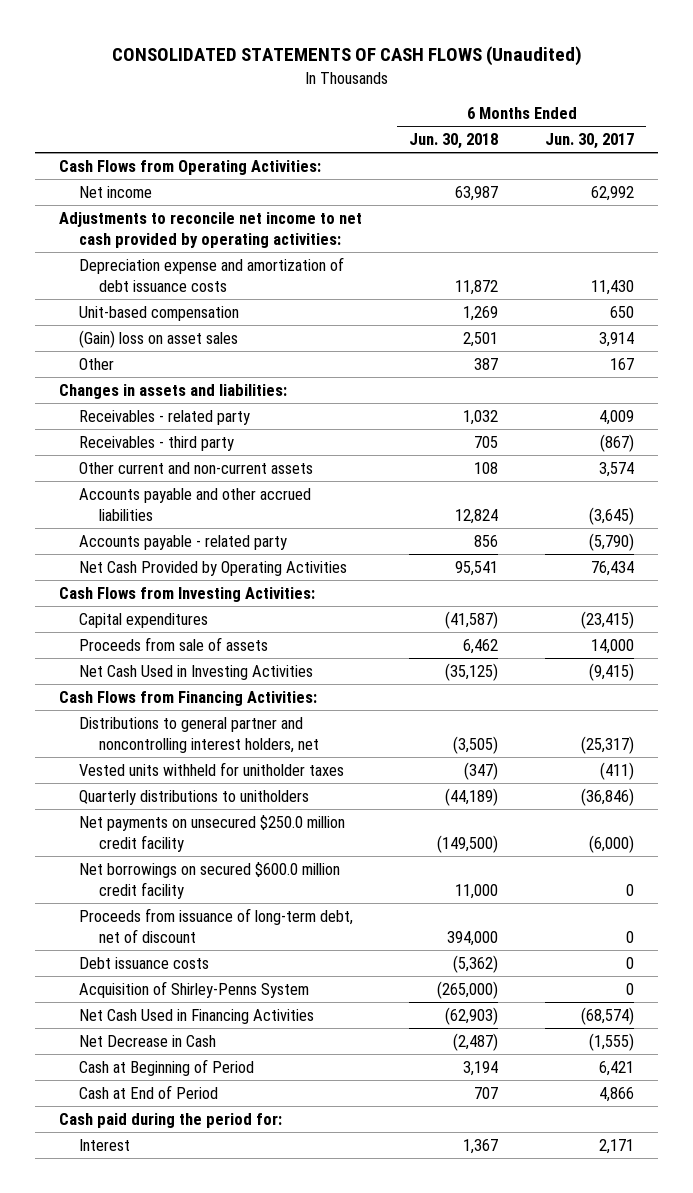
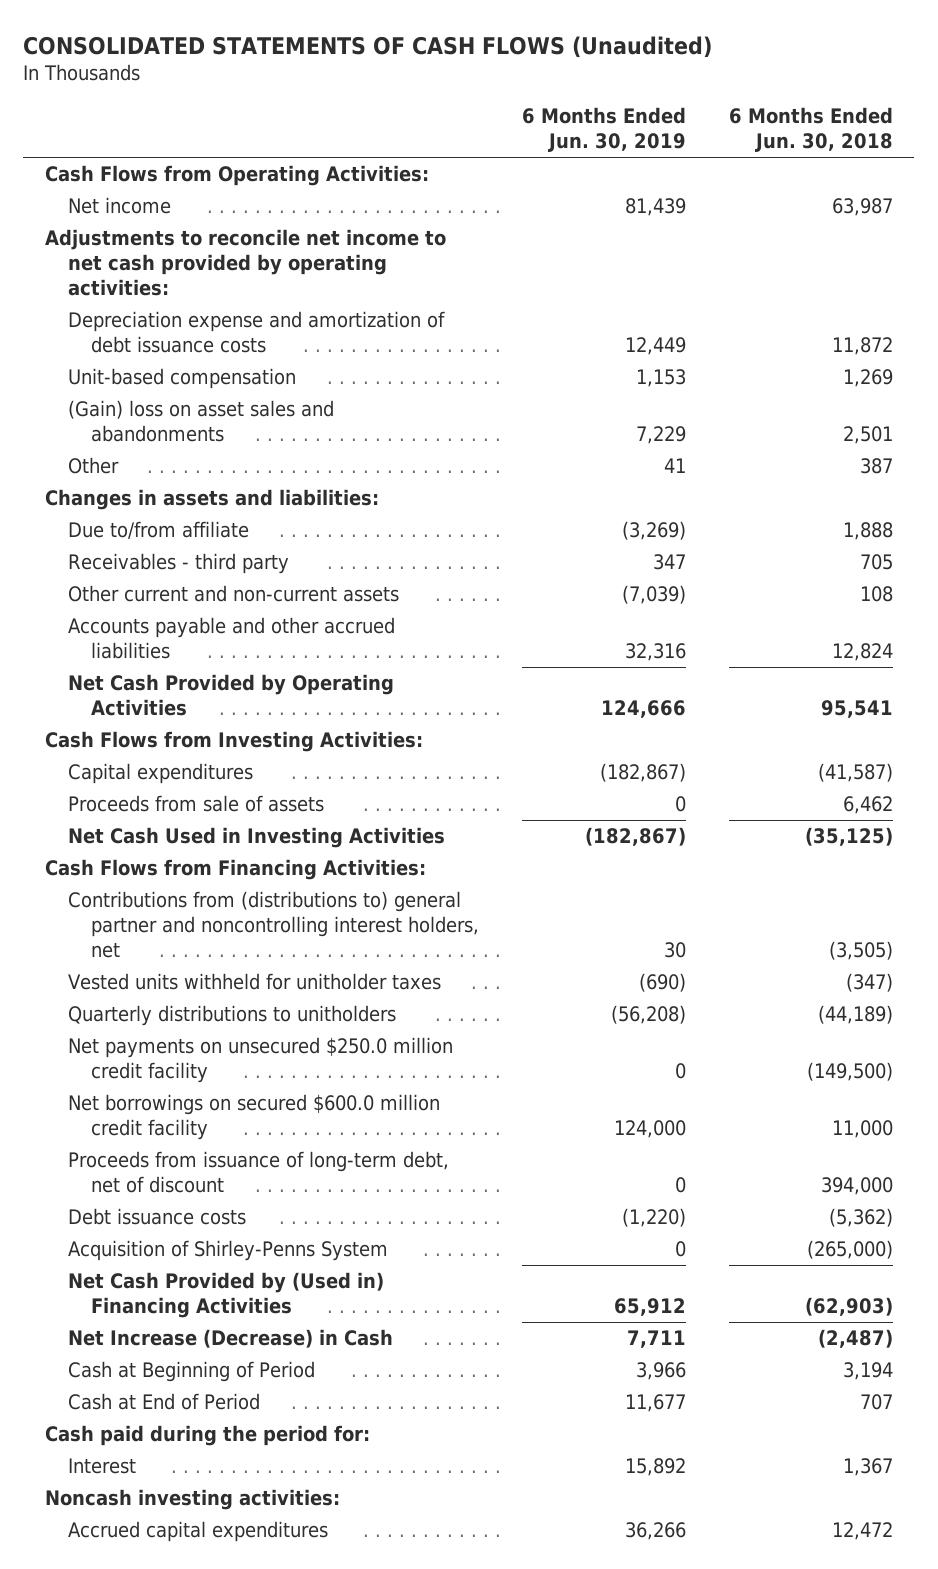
- | 6 Months Ended Jun. 30, 2018 | 6 Months Ended Jun. 30, 2017
+ | 6 Months Ended Jun. 30, 2019 | 6 Months Ended Jun. 30, 2018
- (Gain) loss on asset sales | 2,501 | 3,914
+ (Gain) loss on asset sales and abandonments | 7,229 | 2,501
- Receivables - related party | 1,032 | 4,009
+ Due to/from affiliate | (3,269) | 1,888
- Accounts payable - related party | 856 | (5,790)
- Distributions to general partner and noncontrolling interest holders, net | (3,505) | (25,317)
+ Contributions from (distributions to) general partner and noncontrolling interest holders, net | 30 | (3,505)
- Net Cash Used in Financing Activities | (62,903) | (68,574)
- Net Decrease in Cash | (2,487) | (1,555)
+ Net Cash Provided by (Used in) Financing Activities | 65,912 | (62,903)
+ Net Increase (Decrease) in Cash | 7,711 | (2,487)
+ Noncash investing activities:
+ Accrued capital expenditures | 36,266 | 12,472

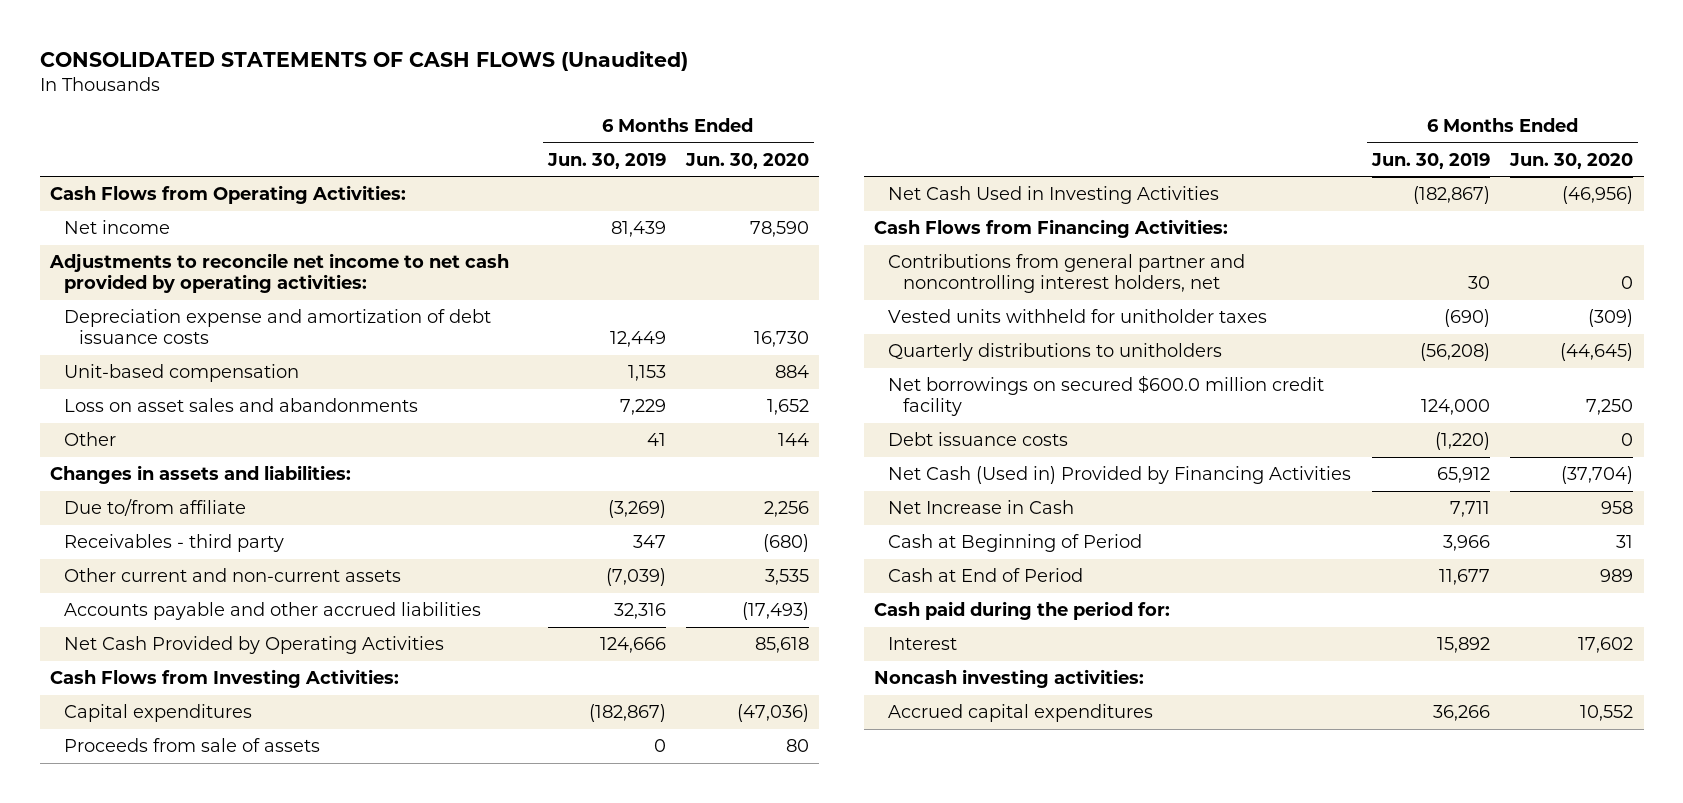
- | 6 Months Ended Jun. 30, 2019 | 6 Months Ended Jun. 30, 2018
+ | 6 Months Ended Jun. 30, 2019 | 6 Months Ended Jun. 30, 2020
- (Gain) loss on asset sales and abandonments | 7,229 | 2,501
+ Loss on asset sales and abandonments | 7,229 | 1,652
- Contributions from (distributions to) general partner and noncontrolling interest holders, net | 30 | (3,505)
+ Contributions from general partner and noncontrolling interest holders, net | 30 | 0
- Net payments on unsecured $250.0 million credit facility | 0 | (149,500)
- Proceeds from issuance of long-term debt, net of discount | 0 | 394,000
- Acquisition of Shirley-Penns System | 0 | (265,000)
- Net Cash Provided by (Used in) Financing Activities | 65,912 | (62,903)
- Net Increase (Decrease) in Cash | 7,711 | (2,487)
+ Net Cash (Used in) Provided by Financing Activities | 65,912 | (37,704)
+ Net Increase in Cash | 7,711 | 958

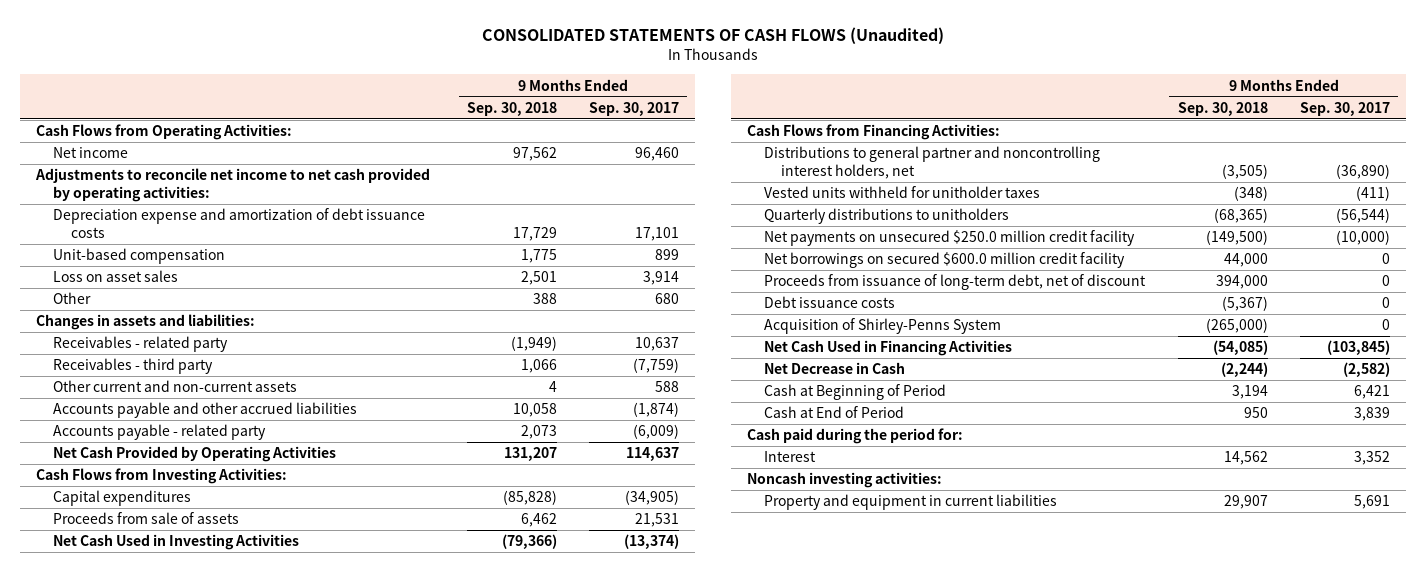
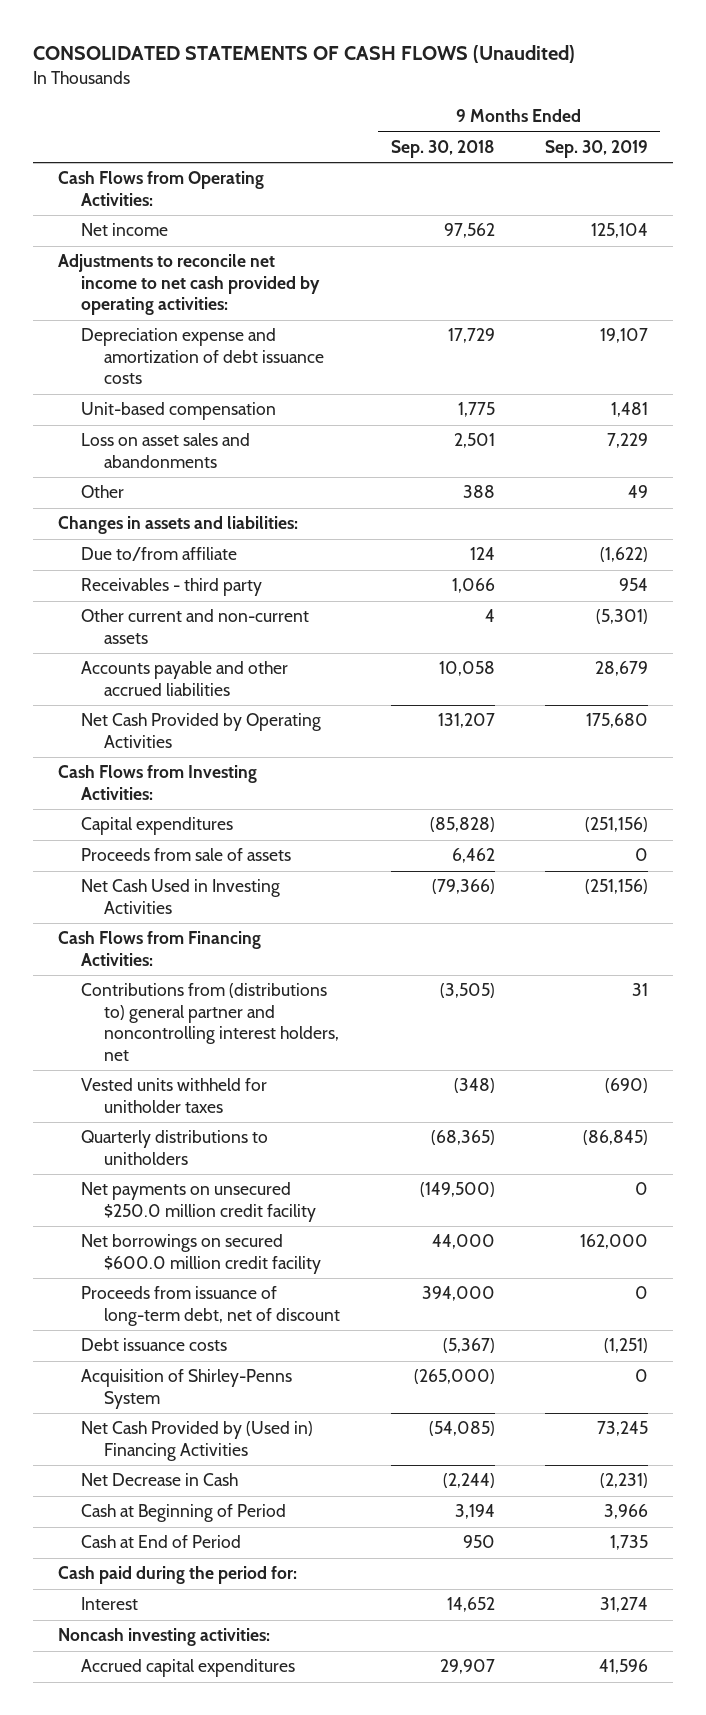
- | 9 Months Ended Sep. 30, 2018 | 9 Months Ended Sep. 30, 2017
+ | 9 Months Ended Sep. 30, 2018 | 9 Months Ended Sep. 30, 2019
- Loss on asset sales | 2,501 | 3,914
+ Loss on asset sales and abandonments | 2,501 | 7,229
- Receivables - related party | (1,949) | 10,637
+ Due to/from affiliate | 124 | (1,622)
- Accounts payable - related party | 2,073 | (6,009)
- Distributions to general partner and noncontrolling interest holders, net | (3,505) | (36,890)
+ Contributions from (distributions to) general partner and noncontrolling interest holders, net | (3,505) | 31
- Net Cash Used in Financing Activities | (54,085) | (103,845)
+ Net Cash Provided by (Used in) Financing Activities | (54,085) | 73,245
- Interest | 14,562 | 3,352
+ Interest | 14,652 | 31,274
- Property and equipment in current liabilities | 29,907 | 5,691
+ Accrued capital expenditures | 29,907 | 41,596

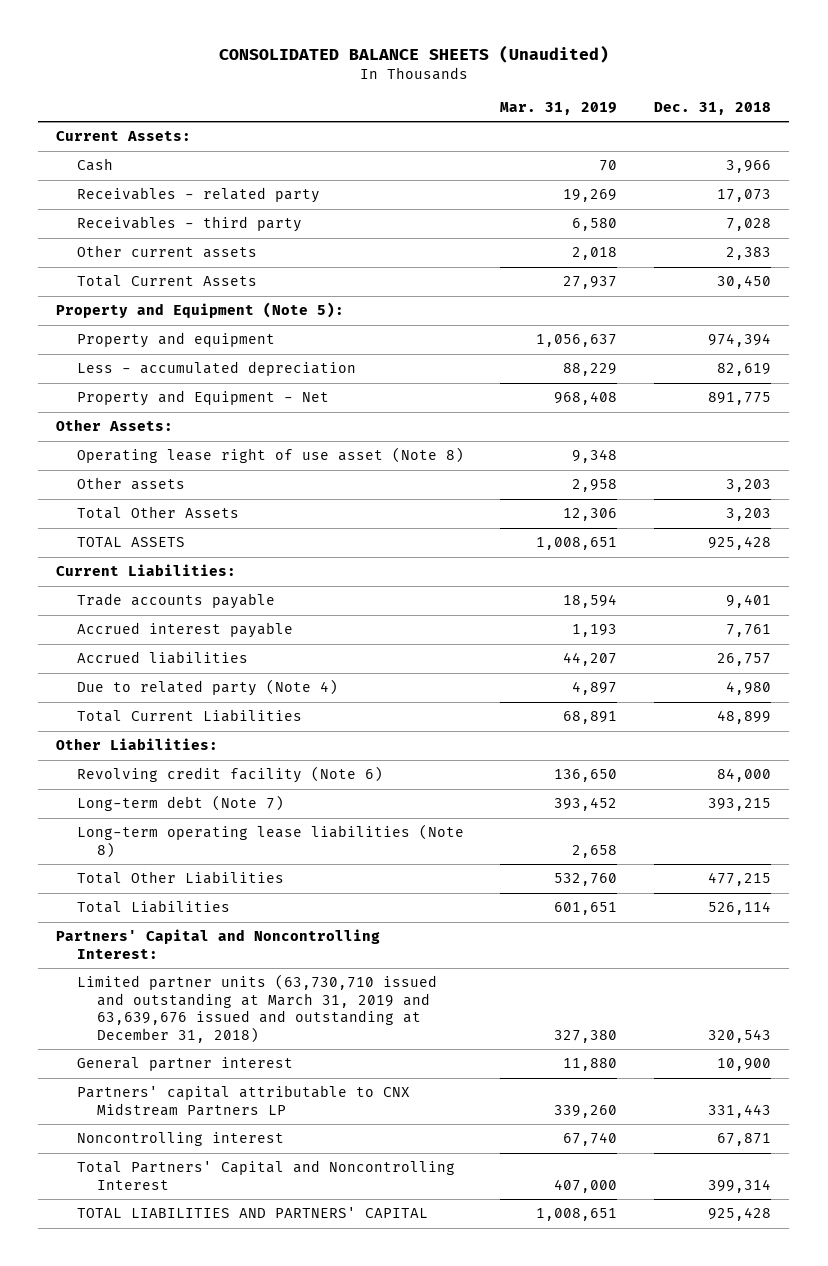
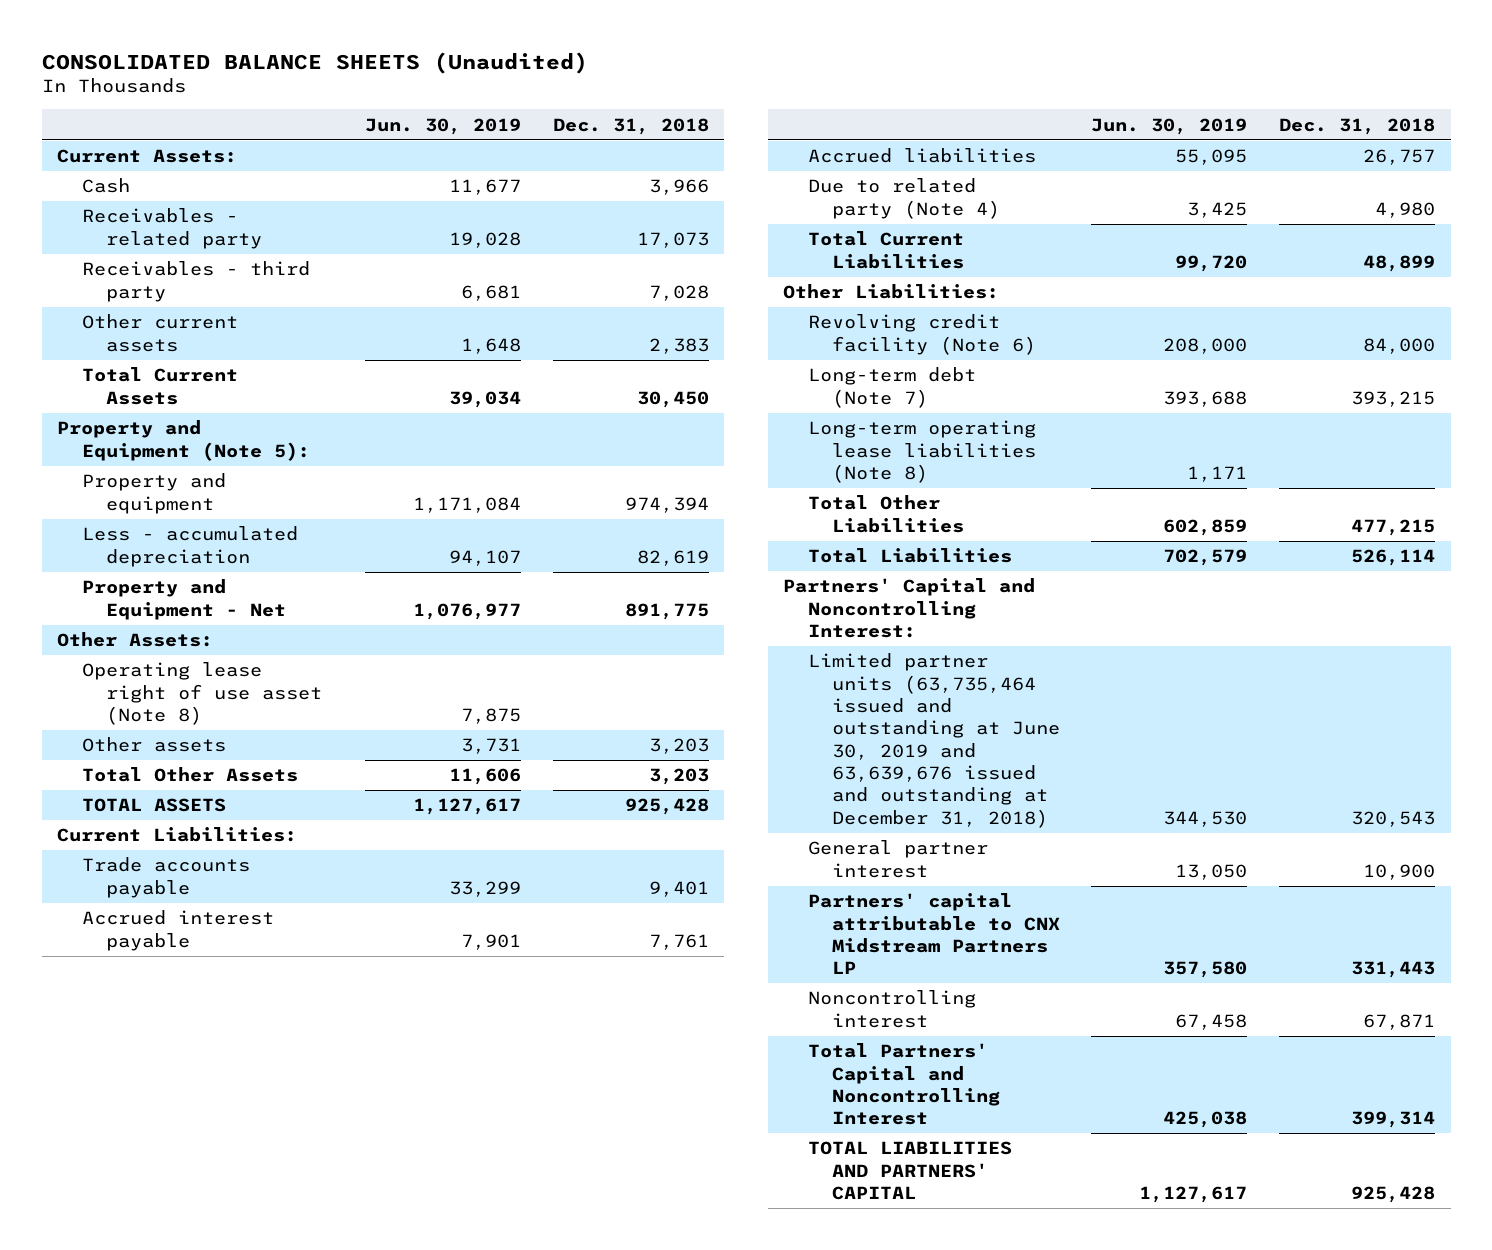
- | Mar. 31, 2019 | Dec. 31, 2018
+ | Jun. 30, 2019 | Dec. 31, 2018
- Limited partner units (63,730,710 issued and outstanding at March 31, 2019 and 63,639,676 issued and outstanding at December 31, 2018) | 327,380 | 320,543
+ Limited partner units (63,735,464 issued and outstanding at June 30, 2019 and 63,639,676 issued and outstanding at December 31, 2018) | 344,530 | 320,543

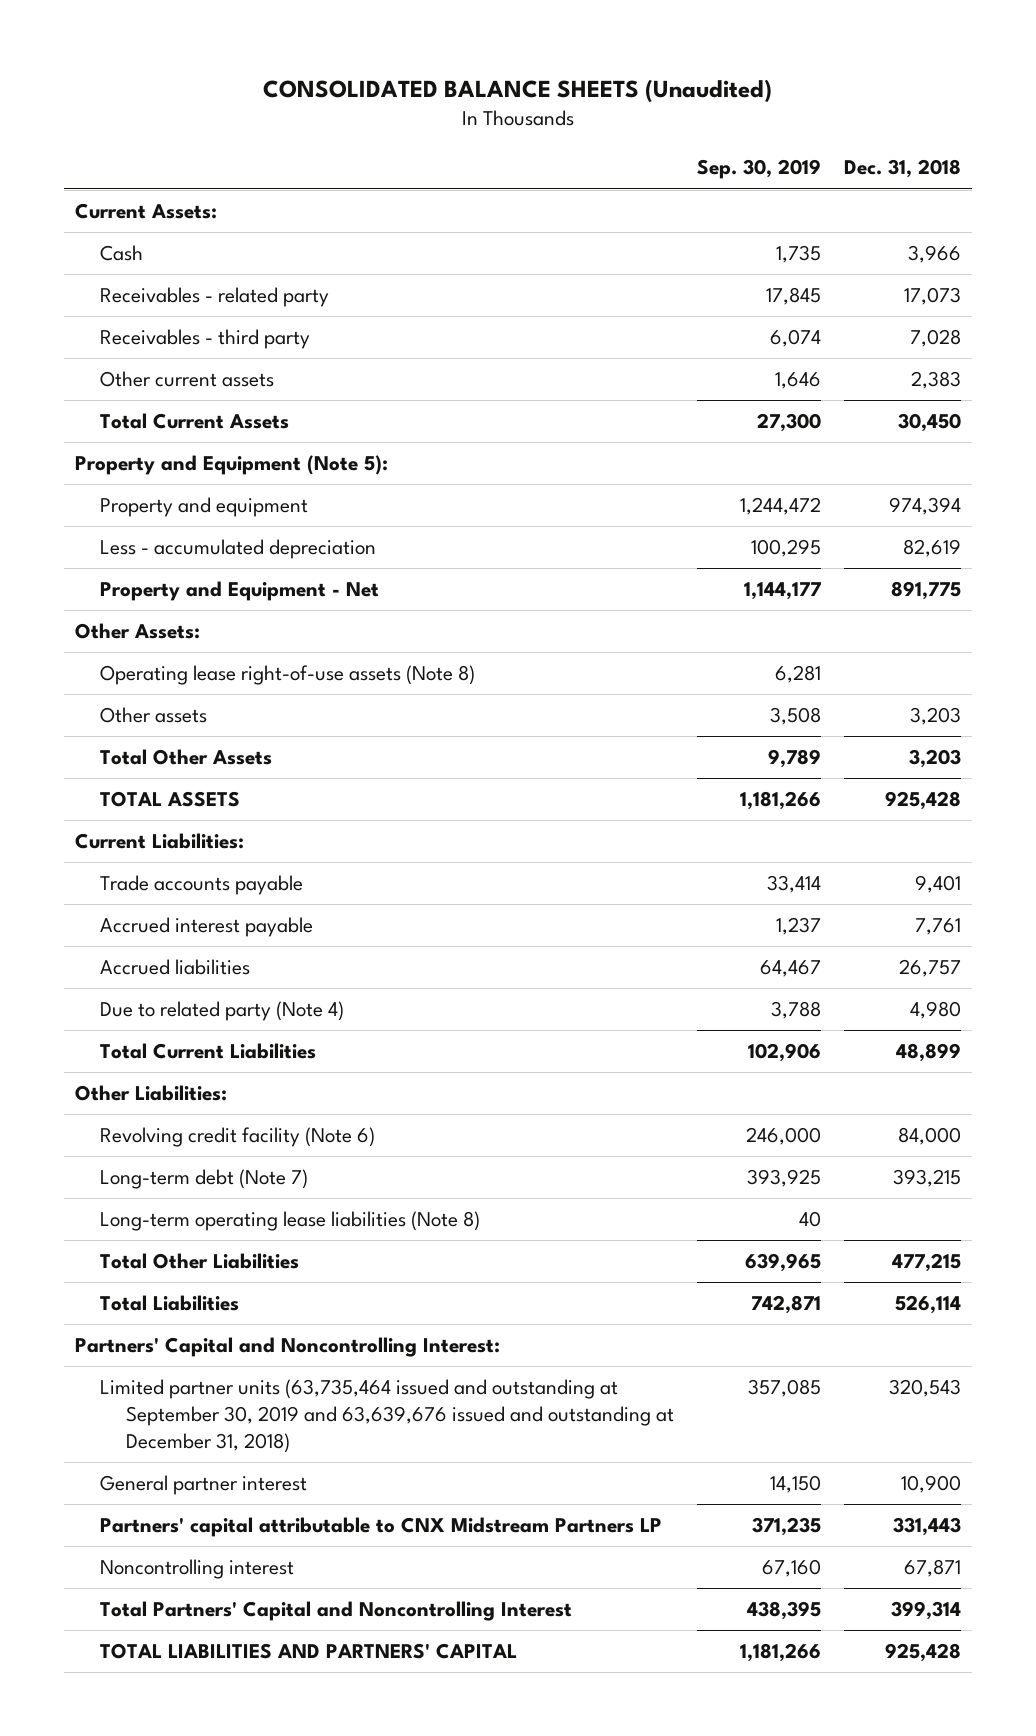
- | Jun. 30, 2019 | Dec. 31, 2018
+ | Sep. 30, 2019 | Dec. 31, 2018
- Operating lease right of use asset (Note 8) | 7,875 |
+ Operating lease right-of-use assets (Note 8) | 6,281 |
- Limited partner units (63,735,464 issued and outstanding at June 30, 2019 and 63,639,676 issued and outstanding at December 31, 2018) | 344,530 | 320,543
+ Limited partner units (63,735,464 issued and outstanding at September 30, 2019 and 63,639,676 issued and outstanding at December 31, 2018) | 357,085 | 320,543

